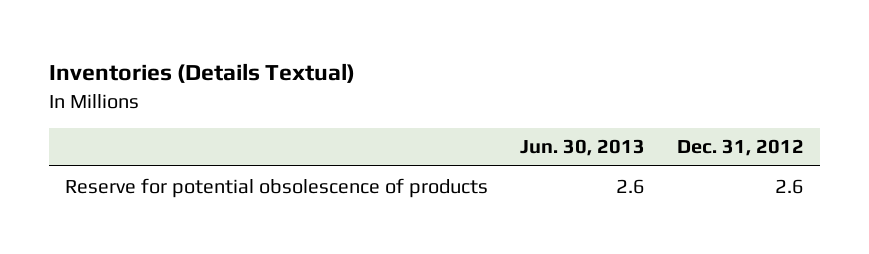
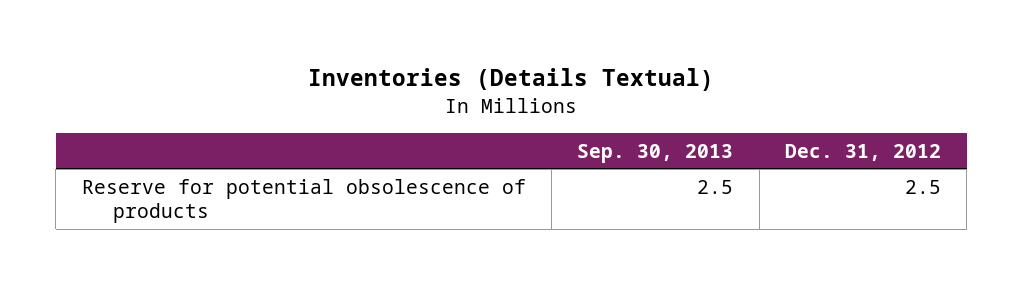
- | Jun. 30, 2013 | Dec. 31, 2012
+ | Sep. 30, 2013 | Dec. 31, 2012
- Reserve for potential obsolescence of products | 2.6 | 2.6
+ Reserve for potential obsolescence of products | 2.5 | 2.5

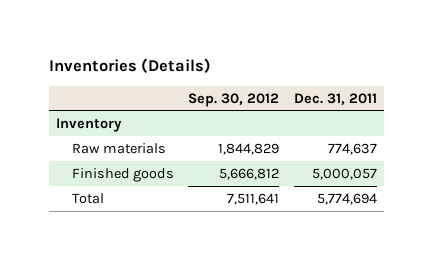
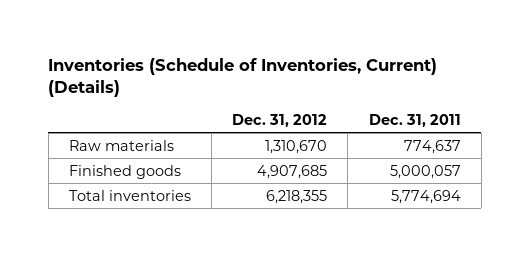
- Inventories (Details)
+ Inventories (Schedule of Inventories, Current) (Details)
- | Sep. 30, 2012 | Dec. 31, 2011
+ | Dec. 31, 2012 | Dec. 31, 2011
- Inventory
- Total | 7,511,641 | 5,774,694
+ Total inventories | 6,218,355 | 5,774,694

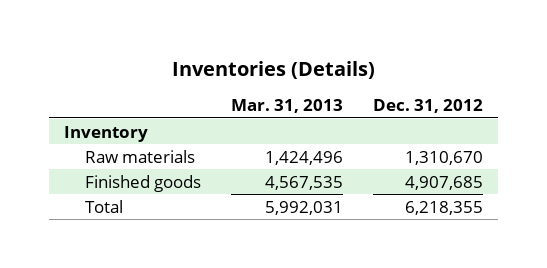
- Inventories (Schedule of Inventories, Current) (Details)
+ Inventories (Details)
- | Dec. 31, 2012 | Dec. 31, 2011
+ | Mar. 31, 2013 | Dec. 31, 2012
+ Inventory
- Total inventories | 6,218,355 | 5,774,694
+ Total | 5,992,031 | 6,218,355

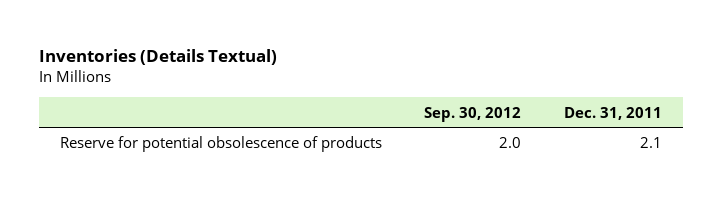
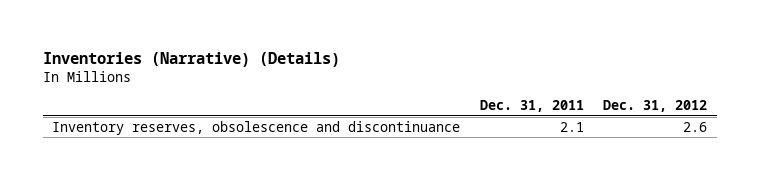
- Inventories (Details Textual)
+ Inventories (Narrative) (Details)
- | Sep. 30, 2012 | Dec. 31, 2011
+ | Dec. 31, 2011 | Dec. 31, 2012
- Reserve for potential obsolescence of products | 2.0 | 2.1
+ Inventory reserves, obsolescence and discontinuance | 2.1 | 2.6

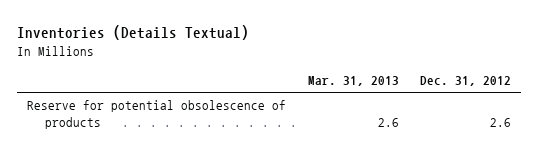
- Inventories (Narrative) (Details)
+ Inventories (Details Textual)
- | Dec. 31, 2011 | Dec. 31, 2012
+ | Mar. 31, 2013 | Dec. 31, 2012
- Inventory reserves, obsolescence and discontinuance | 2.1 | 2.6
+ Reserve for potential obsolescence of products | 2.6 | 2.6

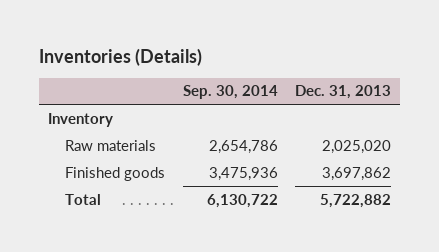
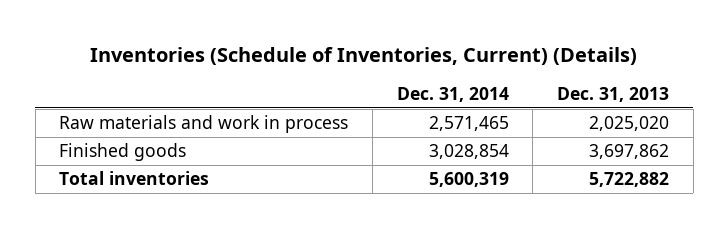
- Inventories (Details)
+ Inventories (Schedule of Inventories, Current) (Details)
- | Sep. 30, 2014 | Dec. 31, 2013
+ | Dec. 31, 2014 | Dec. 31, 2013
- Inventory
- Raw materials | 2,654,786 | 2,025,020
+ Raw materials and work in process | 2,571,465 | 2,025,020
- Total | 6,130,722 | 5,722,882
+ Total inventories | 5,600,319 | 5,722,882

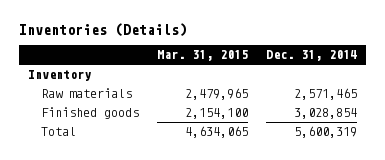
- Inventories (Schedule of Inventories, Current) (Details)
+ Inventories (Details)
- | Dec. 31, 2014 | Dec. 31, 2013
+ | Mar. 31, 2015 | Dec. 31, 2014
- Raw materials and work in process | 2,571,465 | 2,025,020
+ Inventory
+ Raw materials | 2,479,965 | 2,571,465
- Total inventories | 5,600,319 | 5,722,882
+ Total | 4,634,065 | 5,600,319

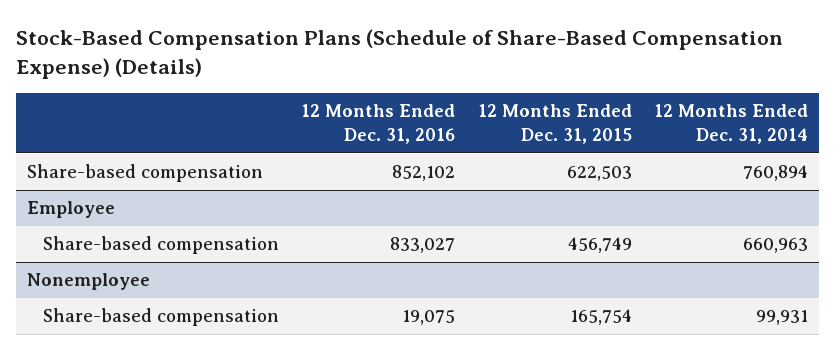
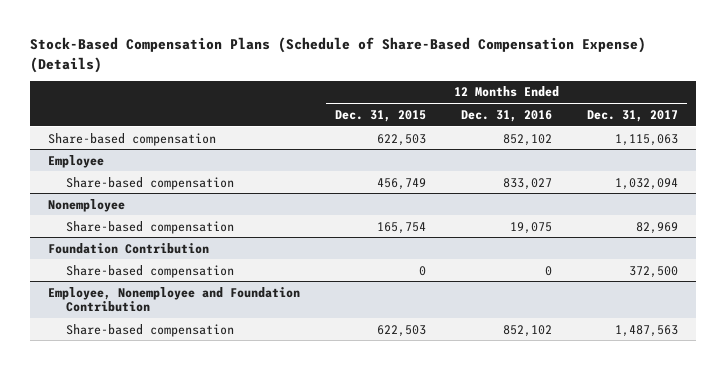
- | 12 Months Ended Dec. 31, 2016 | 12 Months Ended Dec. 31, 2015 | 12 Months Ended Dec. 31, 2014
+ | 12 Months Ended Dec. 31, 2015 | 12 Months Ended Dec. 31, 2016 | 12 Months Ended Dec. 31, 2017
+ Foundation Contribution
+ Share-based compensation | 0 | 0 | 372,500
+ Employee, Nonemployee and Foundation Contribution
+ Share-based compensation | 622,503 | 852,102 | 1,487,563

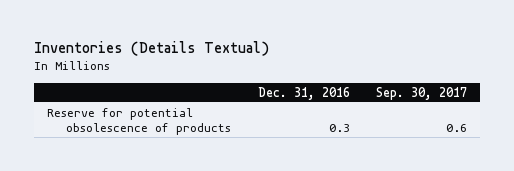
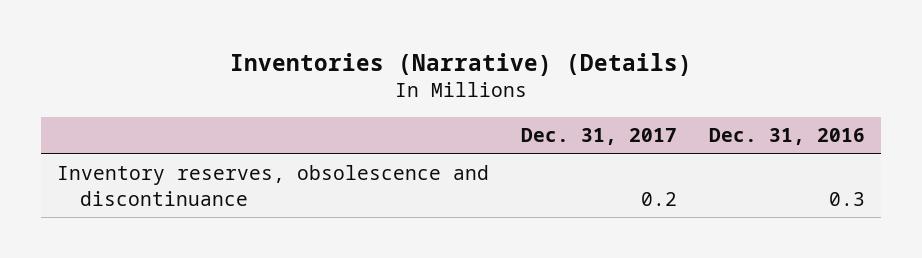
- Inventories (Details Textual)
+ Inventories (Narrative) (Details)
- | Dec. 31, 2016 | Sep. 30, 2017
+ | Dec. 31, 2017 | Dec. 31, 2016
- Reserve for potential obsolescence of products | 0.3 | 0.6
+ Inventory reserves, obsolescence and discontinuance | 0.2 | 0.3

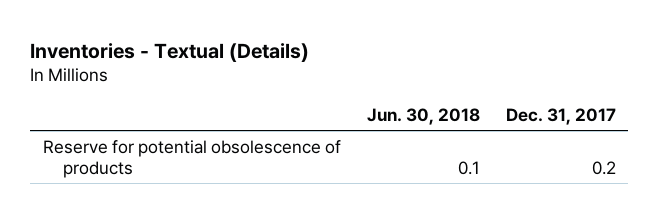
- Inventories (Narrative) (Details)
+ Inventories - Textual (Details)
- | Dec. 31, 2017 | Dec. 31, 2016
+ | Jun. 30, 2018 | Dec. 31, 2017
- Inventory reserves, obsolescence and discontinuance | 0.2 | 0.3
+ Reserve for potential obsolescence of products | 0.1 | 0.2

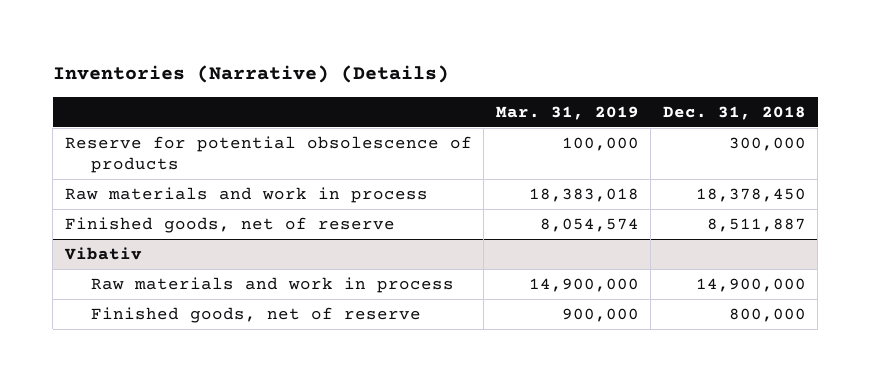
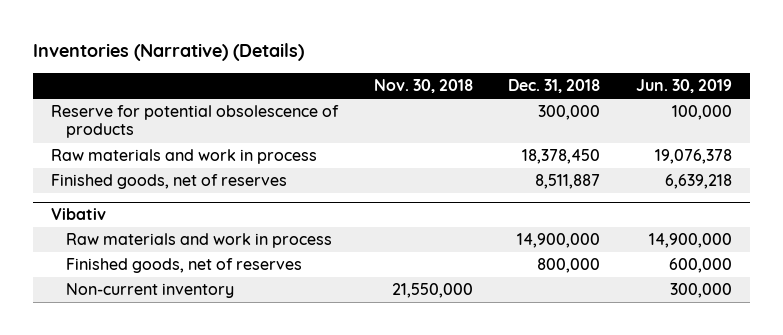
- | Mar. 31, 2019 | Dec. 31, 2018
+ | Nov. 30, 2018 | Dec. 31, 2018 | Jun. 30, 2019
- Finished goods, net of reserve | 8,054,574 | 8,511,887
+ Finished goods, net of reserves | | 8,511,887 | 6,639,218
@ Vibativ
- Finished goods, net of reserve | 900,000 | 800,000
+ Finished goods, net of reserves | | 800,000 | 600,000
+ Non-current inventory | 21,550,000 | | 300,000

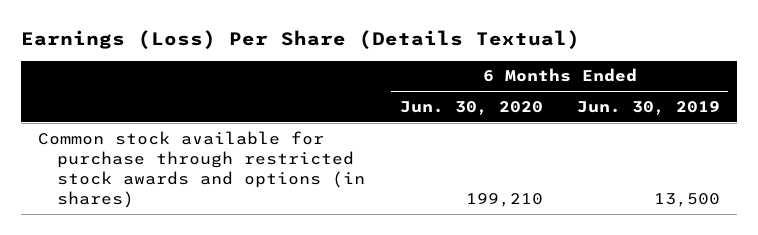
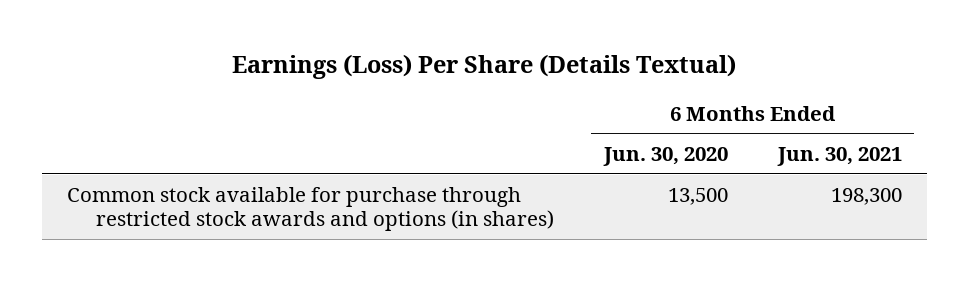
- | 6 Months Ended Jun. 30, 2020 | 6 Months Ended Jun. 30, 2019
+ | 6 Months Ended Jun. 30, 2020 | 6 Months Ended Jun. 30, 2021
- Common stock available for purchase through restricted stock awards and options (in shares) | 199,210 | 13,500
+ Common stock available for purchase through restricted stock awards and options (in shares) | 13,500 | 198,300

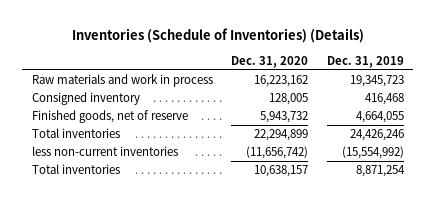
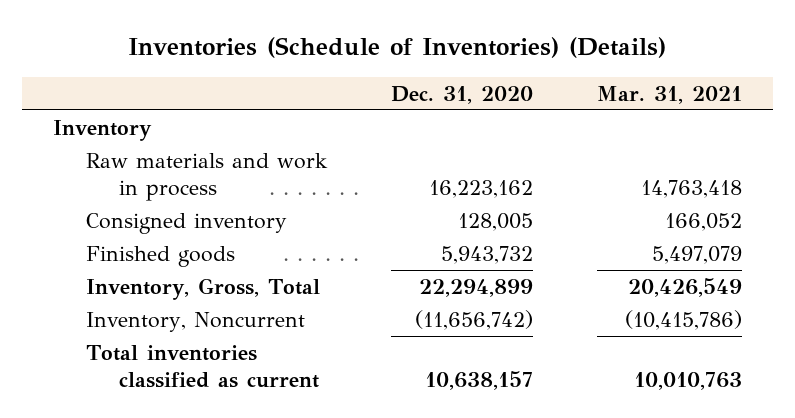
- | Dec. 31, 2020 | Dec. 31, 2019
+ | Dec. 31, 2020 | Mar. 31, 2021
+ Inventory
- Finished goods, net of reserve | 5,943,732 | 4,664,055
- Total inventories | 22,294,899 | 24,426,246
- less non-current inventories | (11,656,742) | (15,554,992)
- Total inventories | 10,638,157 | 8,871,254
+ Finished goods | 5,943,732 | 5,497,079
+ Inventory, Gross, Total | 22,294,899 | 20,426,549
+ Inventory, Noncurrent | (11,656,742) | (10,415,786)
+ Total inventories classified as current | 10,638,157 | 10,010,763

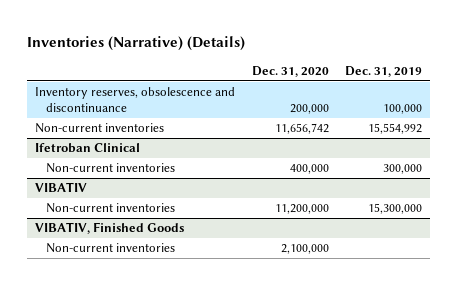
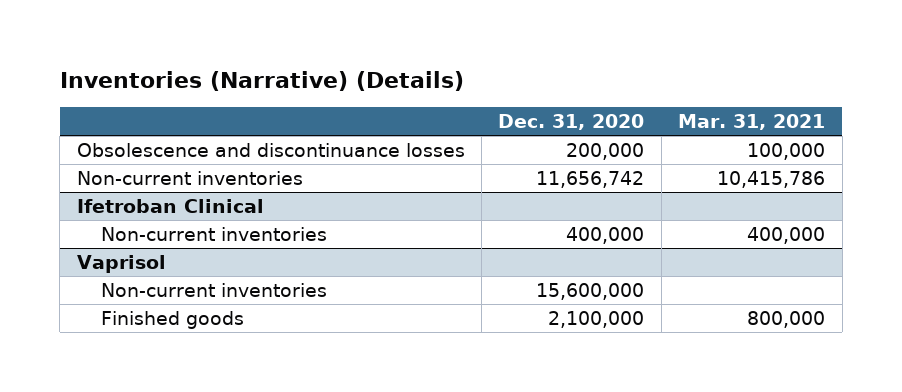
- | Dec. 31, 2020 | Dec. 31, 2019
+ | Dec. 31, 2020 | Mar. 31, 2021
- Inventory reserves, obsolescence and discontinuance | 200,000 | 100,000
+ Obsolescence and discontinuance losses | 200,000 | 100,000
- VIBATIV
- Non-current inventories | 11,200,000 | 15,300,000
- VIBATIV, Finished Goods
- Non-current inventories | 2,100,000 |
+ Vaprisol
+ Non-current inventories | 15,600,000 |
+ Finished goods | 2,100,000 | 800,000

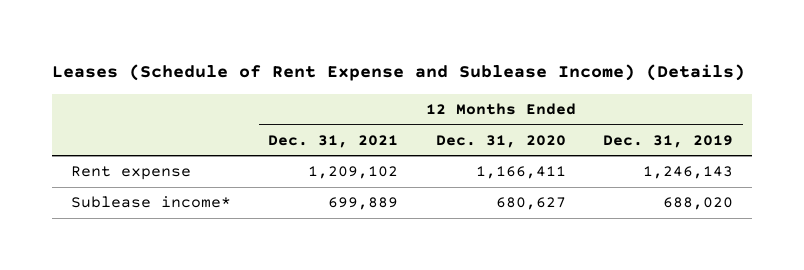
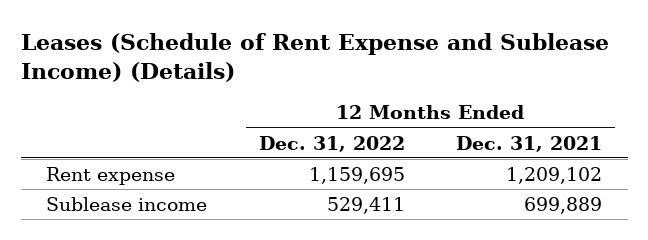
- | 12 Months Ended Dec. 31, 2021 | 12 Months Ended Dec. 31, 2020 | 12 Months Ended Dec. 31, 2019
+ | 12 Months Ended Dec. 31, 2022 | 12 Months Ended Dec. 31, 2021
- Sublease income* | 699,889 | 680,627 | 688,020
+ Sublease income | 529,411 | 699,889

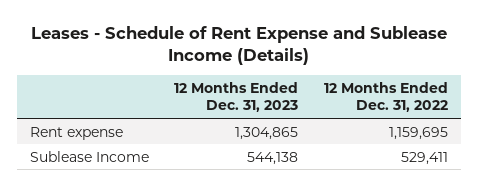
- Leases (Schedule of Rent Expense and Sublease Income) (Details)
+ Leases - Schedule of Rent Expense and Sublease Income (Details)
- | 12 Months Ended Dec. 31, 2022 | 12 Months Ended Dec. 31, 2021
+ | 12 Months Ended Dec. 31, 2023 | 12 Months Ended Dec. 31, 2022
- Sublease income | 529,411 | 699,889
+ Sublease Income | 544,138 | 529,411

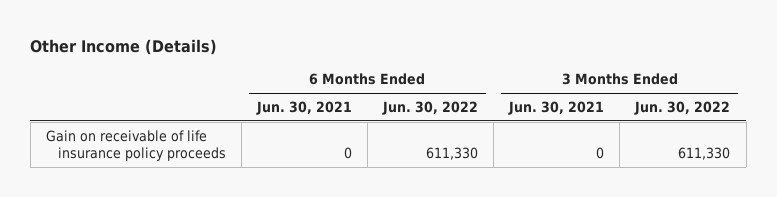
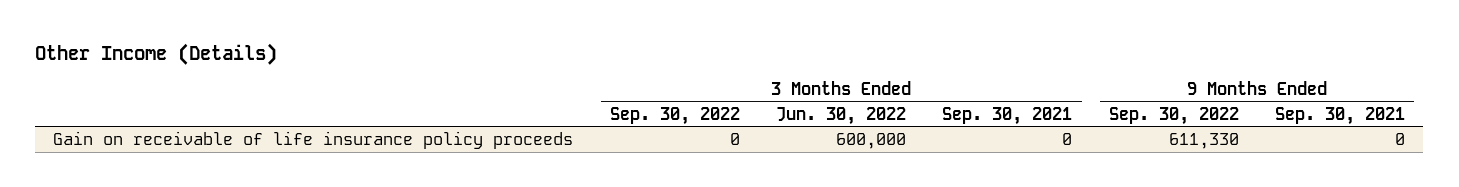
- | 6 Months Ended Jun. 30, 2021 | 6 Months Ended Jun. 30, 2022 | 3 Months Ended Jun. 30, 2021 | 3 Months Ended Jun. 30, 2022
+ | 3 Months Ended Sep. 30, 2022 | 3 Months Ended Jun. 30, 2022 | 3 Months Ended Sep. 30, 2021 | 9 Months Ended Sep. 30, 2022 | 9 Months Ended Sep. 30, 2021
- Gain on receivable of life insurance policy proceeds | 0 | 611,330 | 0 | 611,330
+ Gain on receivable of life insurance policy proceeds | 0 | 600,000 | 0 | 611,330 | 0

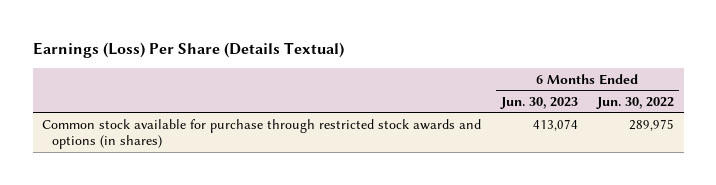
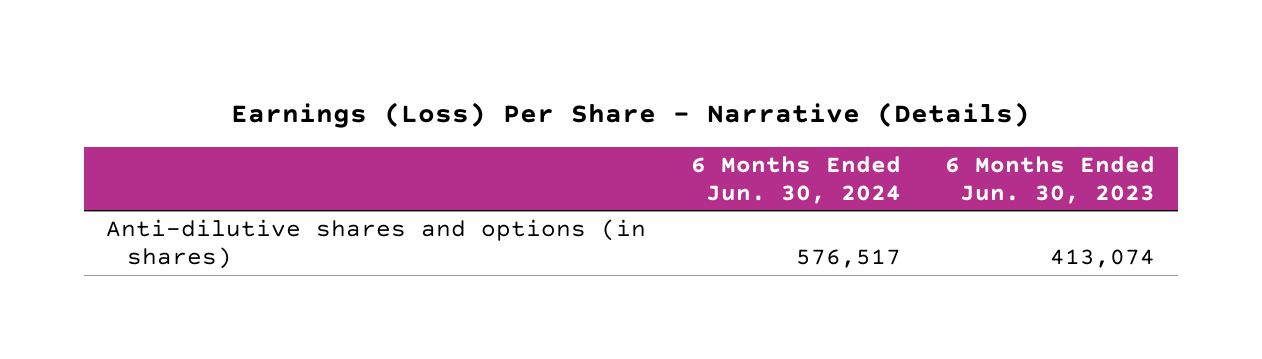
- Earnings (Loss) Per Share (Details Textual)
+ Earnings (Loss) Per Share - Narrative (Details)
- | 6 Months Ended Jun. 30, 2023 | 6 Months Ended Jun. 30, 2022
+ | 6 Months Ended Jun. 30, 2024 | 6 Months Ended Jun. 30, 2023
- Common stock available for purchase through restricted stock awards and options (in shares) | 413,074 | 289,975
+ Anti-dilutive shares and options (in shares) | 576,517 | 413,074

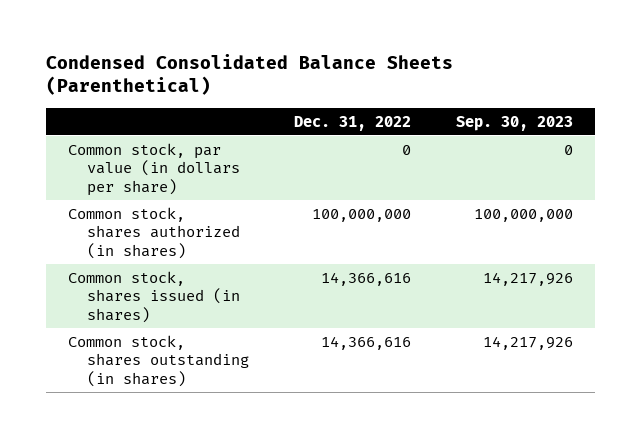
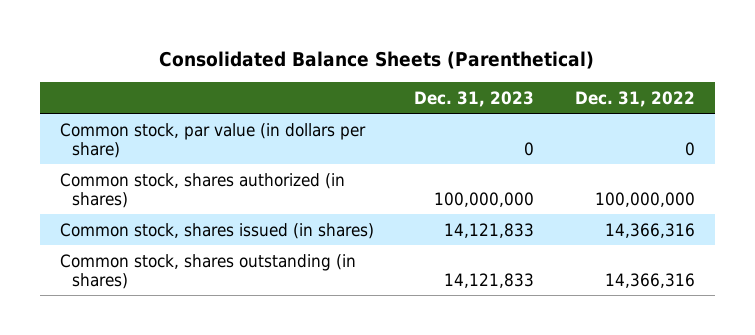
- Condensed Consolidated Balance Sheets (Parenthetical)
+ Consolidated Balance Sheets (Parenthetical)
- | Dec. 31, 2022 | Sep. 30, 2023
+ | Dec. 31, 2023 | Dec. 31, 2022
- Common stock, shares issued (in shares) | 14,366,616 | 14,217,926
- Common stock, shares outstanding (in shares) | 14,366,616 | 14,217,926
+ Common stock, shares issued (in shares) | 14,121,833 | 14,366,316
+ Common stock, shares outstanding (in shares) | 14,121,833 | 14,366,316

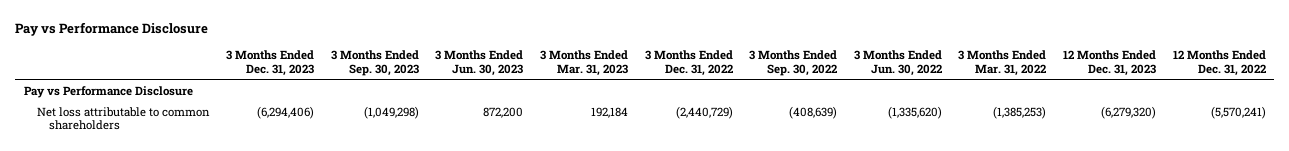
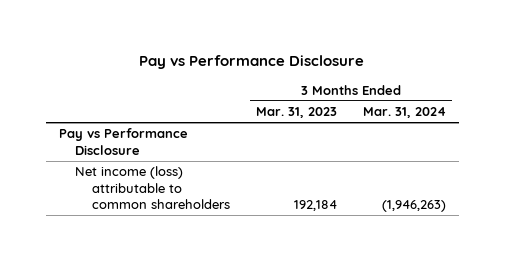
- | 3 Months Ended Dec. 31, 2023 | 3 Months Ended Sep. 30, 2023 | 3 Months Ended Jun. 30, 2023 | 3 Months Ended Mar. 31, 2023 | 3 Months Ended Dec. 31, 2022 | 3 Months Ended Sep. 30, 2022 | 3 Months Ended Jun. 30, 2022 | 3 Months Ended Mar. 31, 2022 | 12 Months Ended Dec. 31, 2023 | 12 Months Ended Dec. 31, 2022
+ | 3 Months Ended Mar. 31, 2023 | 3 Months Ended Mar. 31, 2024
- Net loss attributable to common shareholders | (6,294,406) | (1,049,298) | 872,200 | 192,184 | (2,440,729) | (408,639) | (1,335,620) | (1,385,253) | (6,279,320) | (5,570,241)
+ Net income (loss) attributable to common shareholders | 192,184 | (1,946,263)

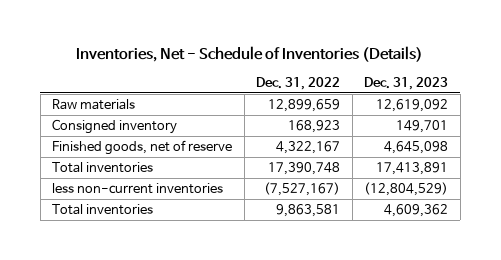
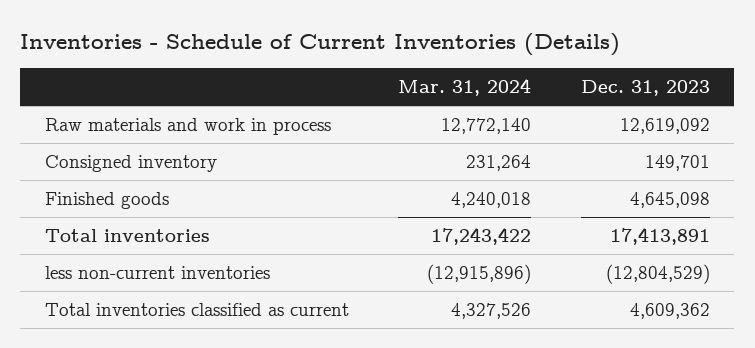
- Inventories, Net - Schedule of Inventories (Details)
+ Inventories - Schedule of Current Inventories (Details)
- | Dec. 31, 2022 | Dec. 31, 2023
+ | Mar. 31, 2024 | Dec. 31, 2023
- Raw materials | 12,899,659 | 12,619,092
+ Raw materials and work in process | 12,772,140 | 12,619,092
- Finished goods, net of reserve | 4,322,167 | 4,645,098
+ Finished goods | 4,240,018 | 4,645,098
- Total inventories | 9,863,581 | 4,609,362
+ Total inventories classified as current | 4,327,526 | 4,609,362

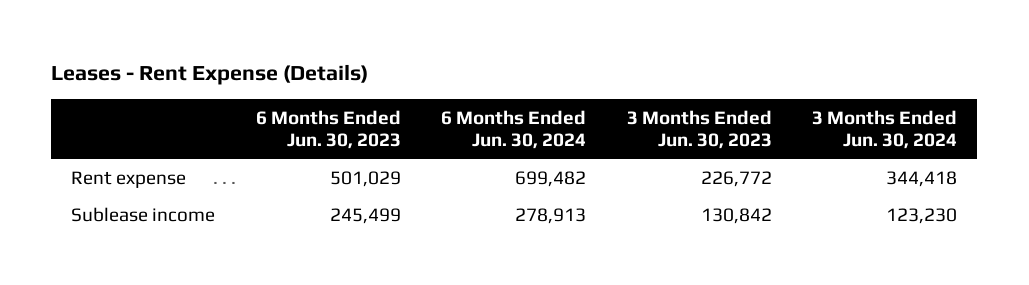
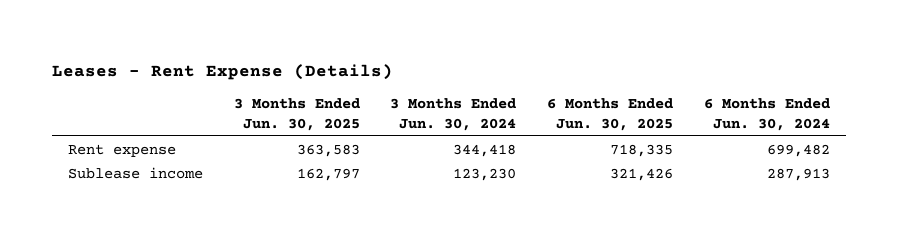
- | 6 Months Ended Jun. 30, 2023 | 6 Months Ended Jun. 30, 2024 | 3 Months Ended Jun. 30, 2023 | 3 Months Ended Jun. 30, 2024
+ | 3 Months Ended Jun. 30, 2025 | 3 Months Ended Jun. 30, 2024 | 6 Months Ended Jun. 30, 2025 | 6 Months Ended Jun. 30, 2024
- Sublease income | 245,499 | 278,913 | 130,842 | 123,230
+ Sublease income | 162,797 | 123,230 | 321,426 | 287,913

